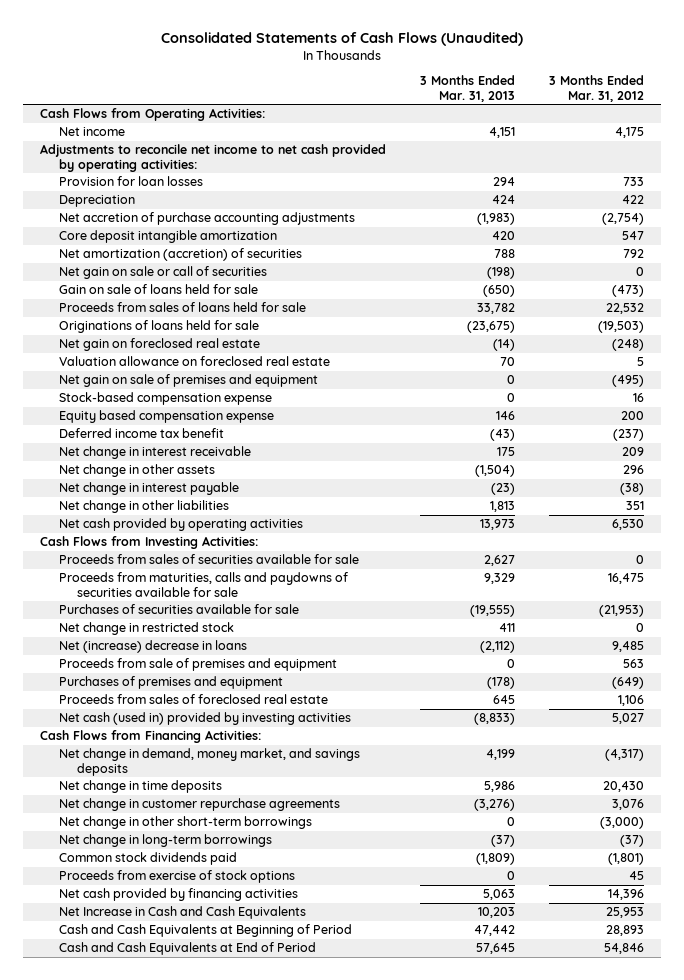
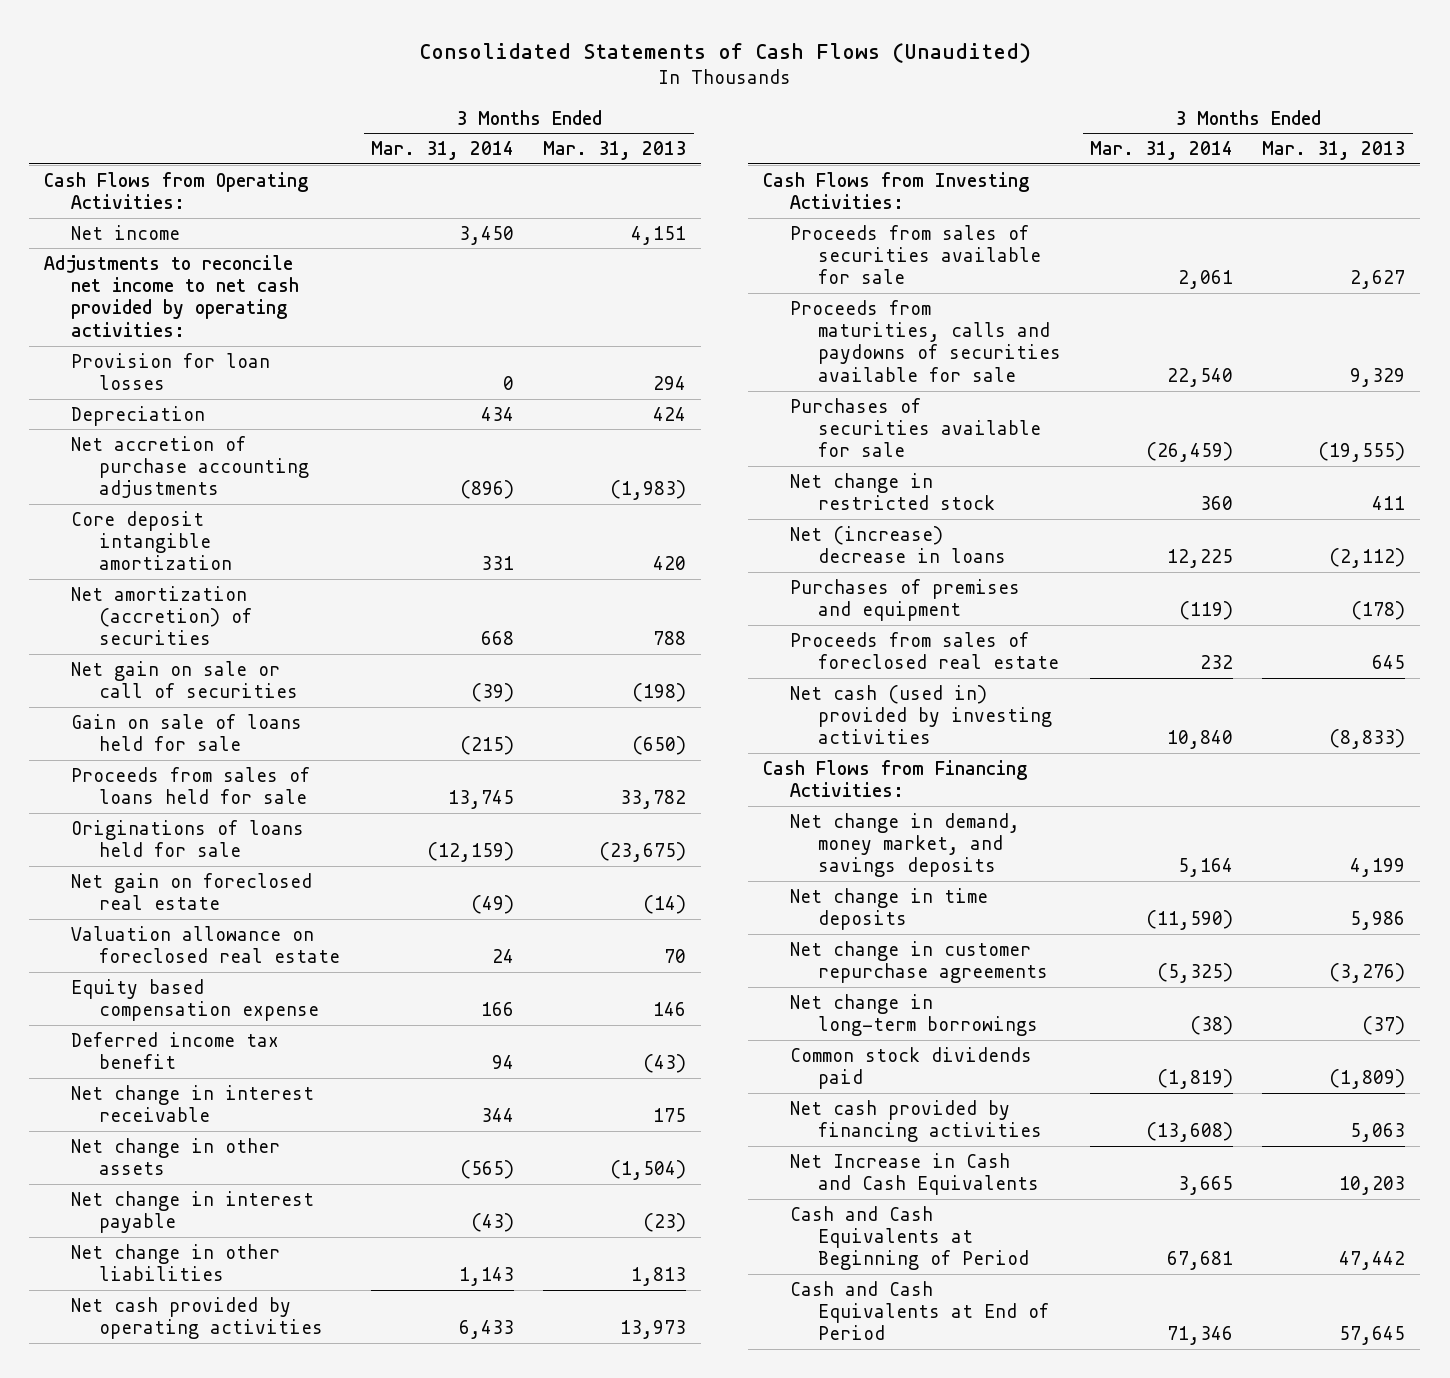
- | 3 Months Ended Mar. 31, 2013 | 3 Months Ended Mar. 31, 2012
+ | 3 Months Ended Mar. 31, 2014 | 3 Months Ended Mar. 31, 2013
- Net gain on sale of premises and equipment | 0 | (495)
- Stock-based compensation expense | 0 | 16
- Proceeds from sale of premises and equipment | 0 | 563
- Net change in other short-term borrowings | 0 | (3,000)
- Proceeds from exercise of stock options | 0 | 45

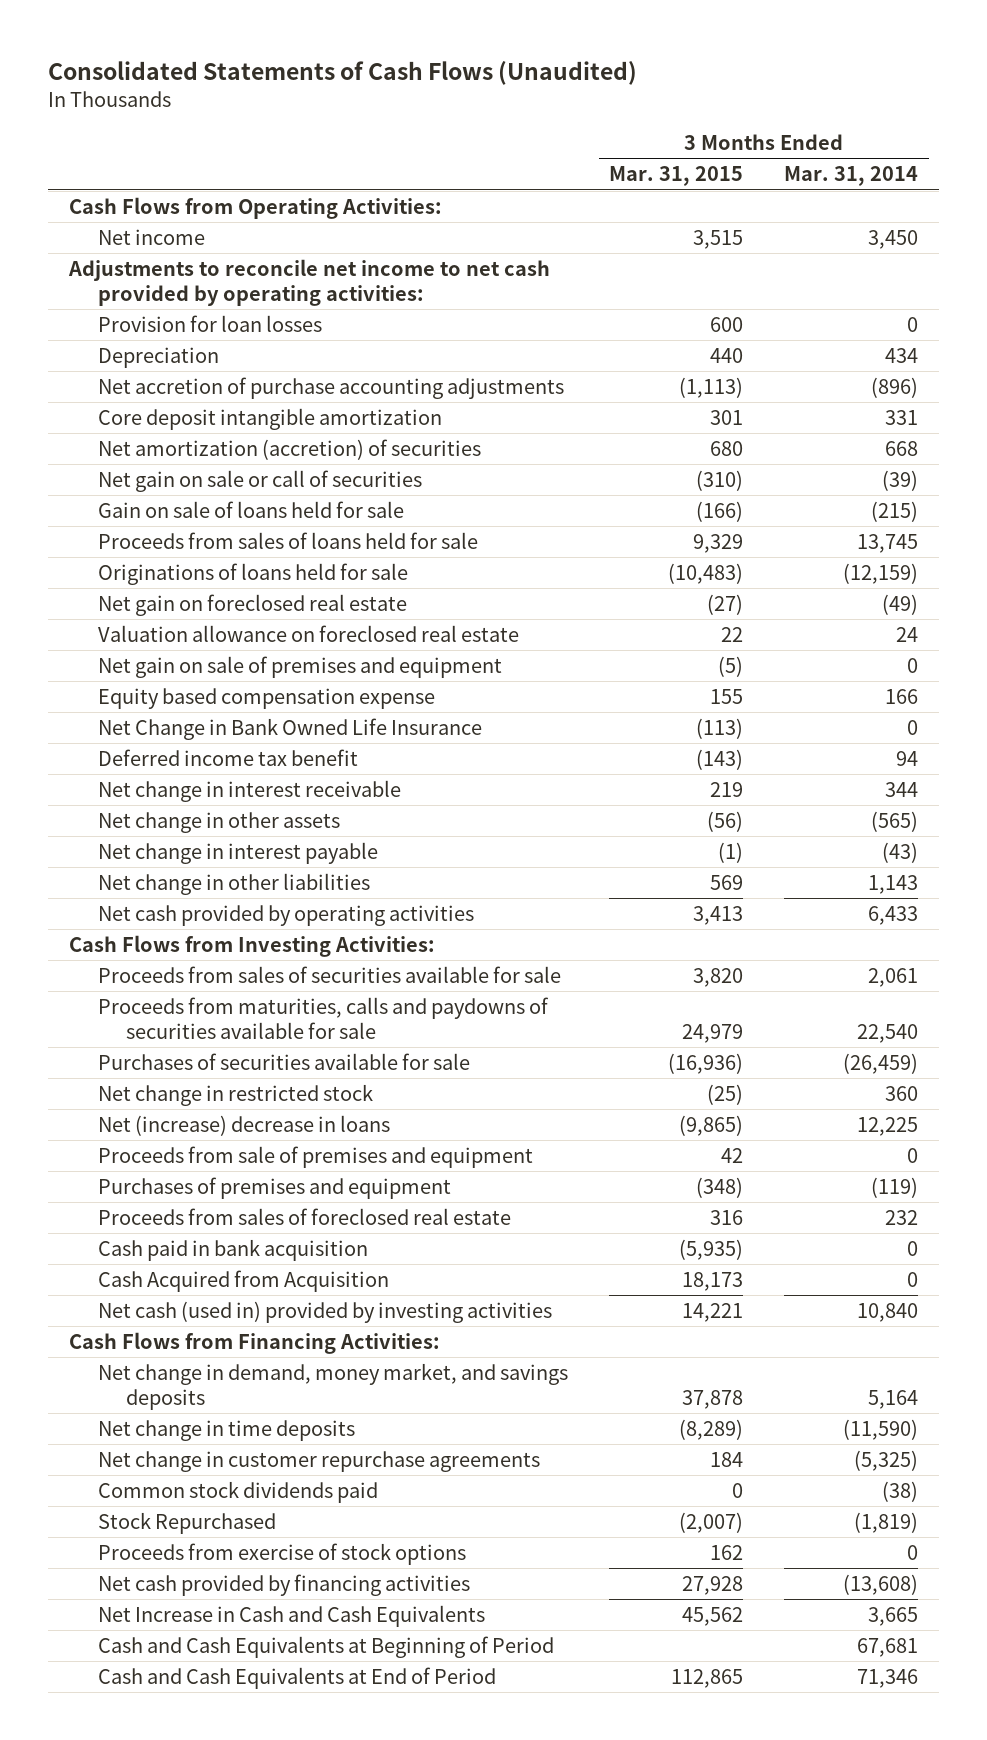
- | 3 Months Ended Mar. 31, 2014 | 3 Months Ended Mar. 31, 2013
+ | 3 Months Ended Mar. 31, 2015 | 3 Months Ended Mar. 31, 2014
+ Net gain on sale of premises and equipment | (5) | 0
+ Net Change in Bank Owned Life Insurance | (113) | 0
+ Proceeds from sale of premises and equipment | 42 | 0
+ Cash paid in bank acquisition | (5,935) | 0
+ Cash Acquired from Acquisition | 18,173 | 0
- Net change in long-term borrowings | (38) | (37)
- Common stock dividends paid | (1,819) | (1,809)
+ Common stock dividends paid | 0 | (38)
+ Stock Repurchased | (2,007) | (1,819)
+ Proceeds from exercise of stock options | 162 | 0

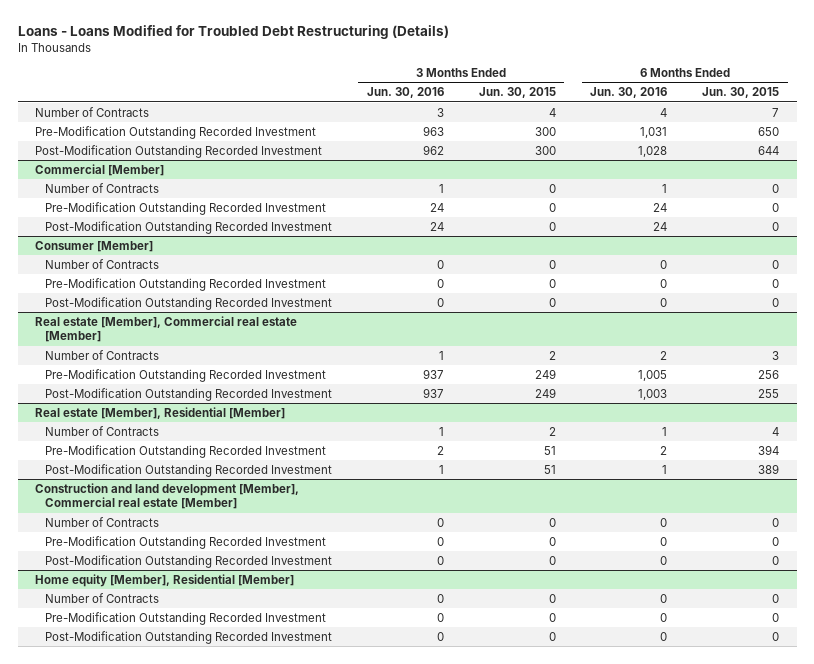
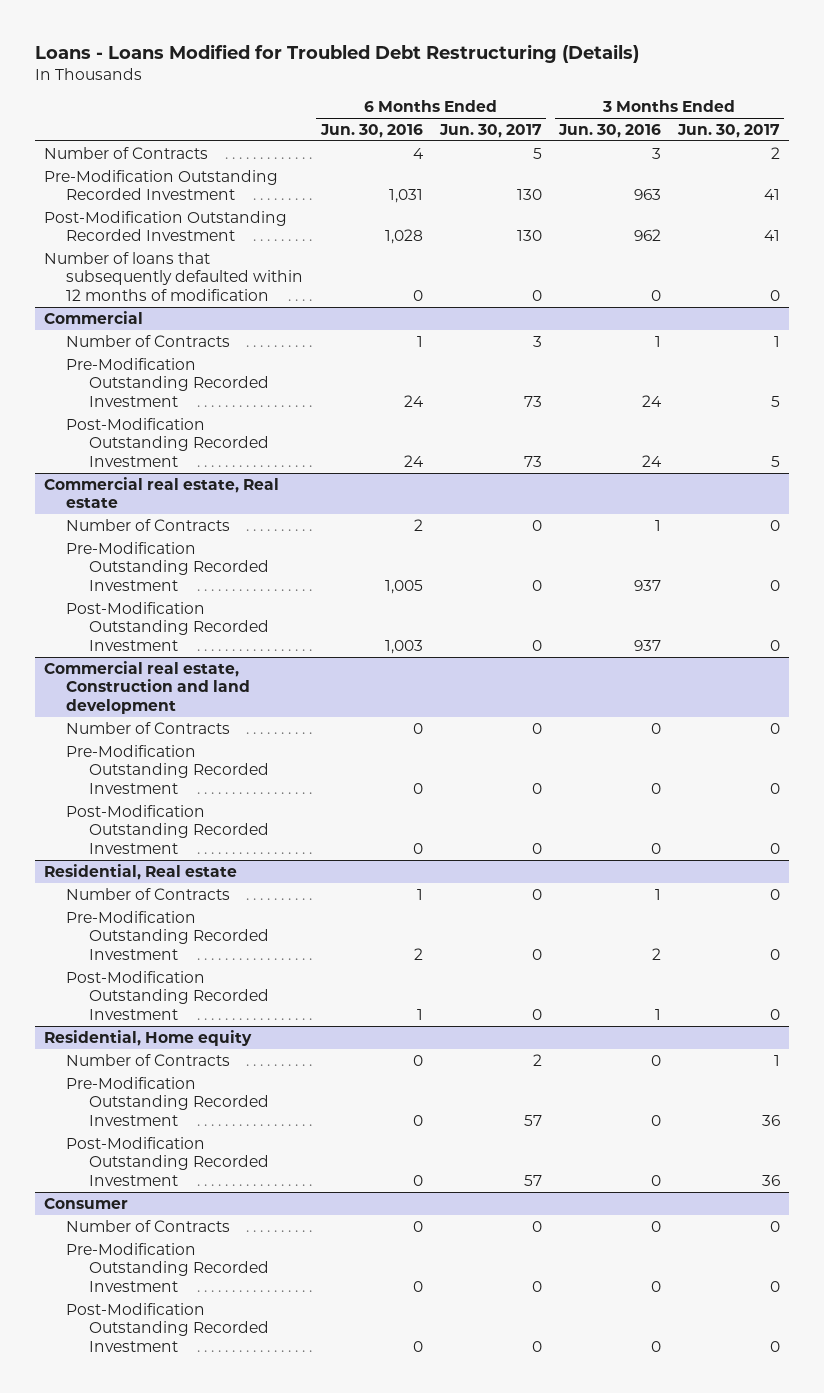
- | 3 Months Ended Jun. 30, 2016 | 3 Months Ended Jun. 30, 2015 | 6 Months Ended Jun. 30, 2016 | 6 Months Ended Jun. 30, 2015
+ | 6 Months Ended Jun. 30, 2016 | 6 Months Ended Jun. 30, 2017 | 3 Months Ended Jun. 30, 2016 | 3 Months Ended Jun. 30, 2017
- Commercial [Member]
+ Number of loans that subsequently defaulted within 12 months of modification | 0 | 0 | 0 | 0
+ Commercial
- Consumer [Member]
- Number of Contracts | 0 | 0 | 0 | 0
- Pre-Modification Outstanding Recorded Investment | 0 | 0 | 0 | 0
- Post-Modification Outstanding Recorded Investment | 0 | 0 | 0 | 0
- Real estate [Member], Commercial real estate [Member]
+ Commercial real estate, Real estate
- Real estate [Member], Residential [Member]
+ Commercial real estate, Construction and land development
+ Number of Contracts | 0 | 0 | 0 | 0
+ Pre-Modification Outstanding Recorded Investment | 0 | 0 | 0 | 0
+ Post-Modification Outstanding Recorded Investment | 0 | 0 | 0 | 0
+ Residential, Real estate
- Construction and land development [Member], Commercial real estate [Member]
+ Residential, Home equity
- Home equity [Member], Residential [Member]
+ Consumer

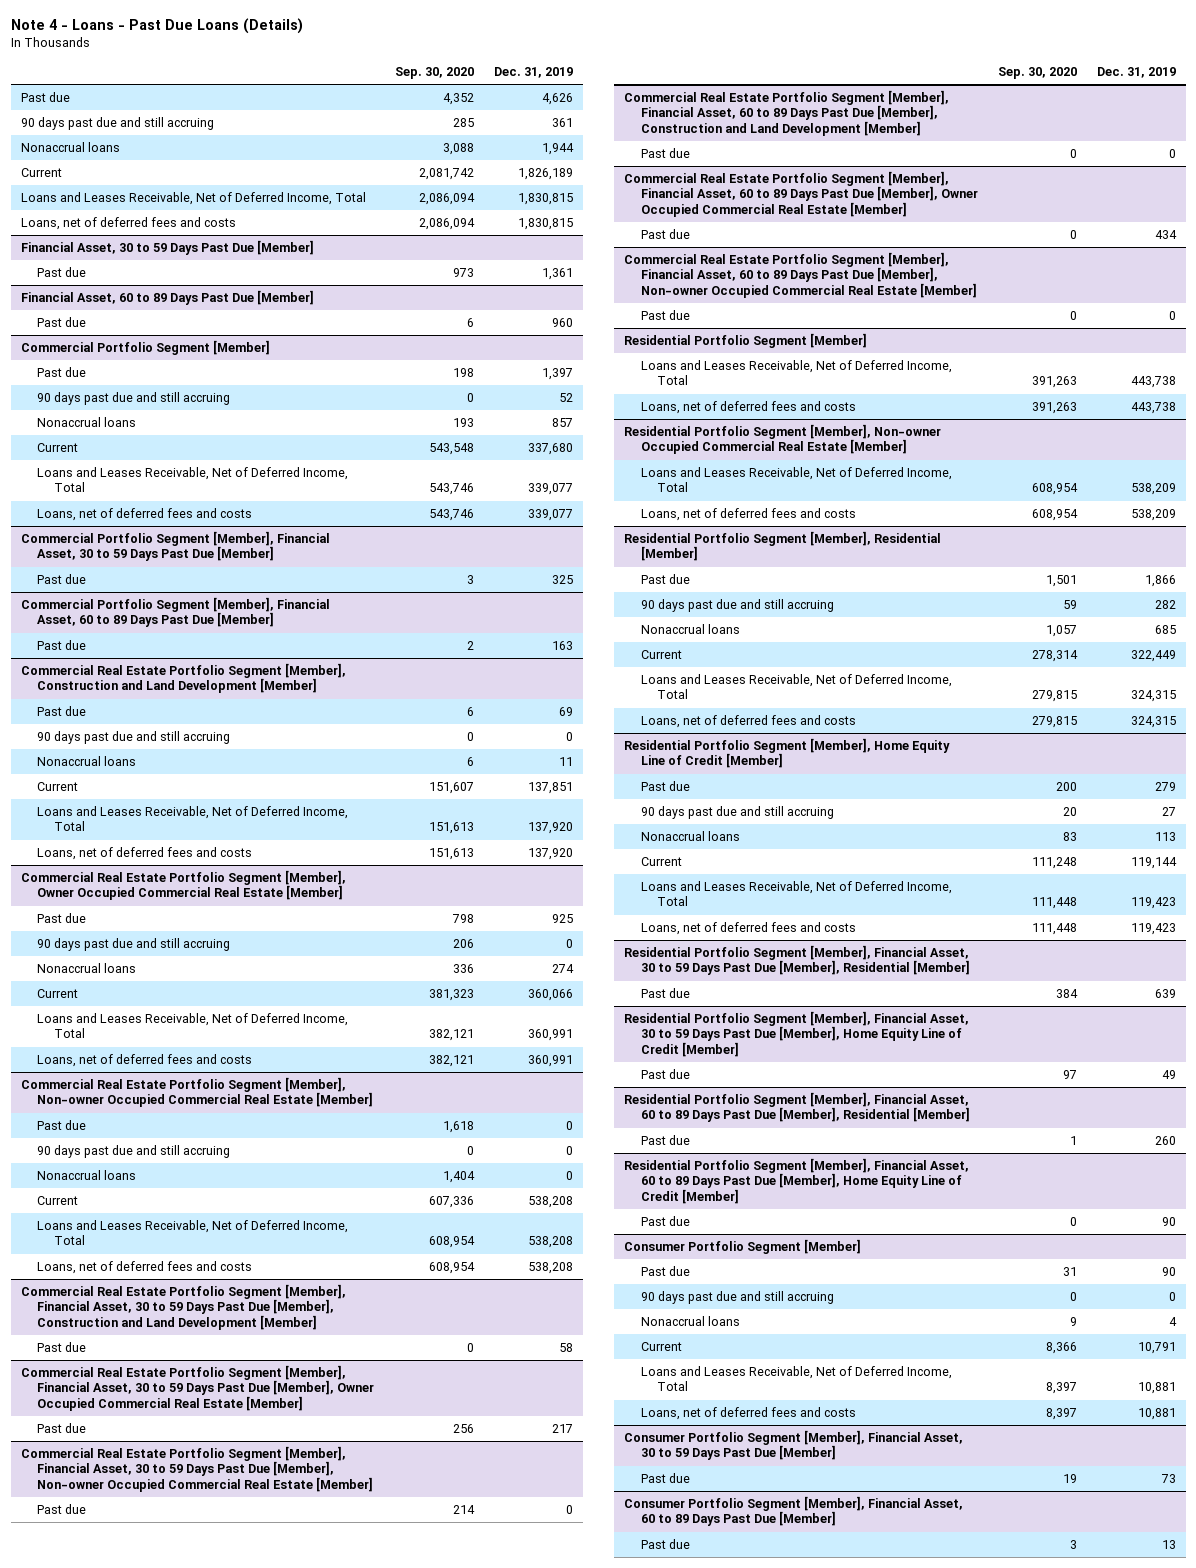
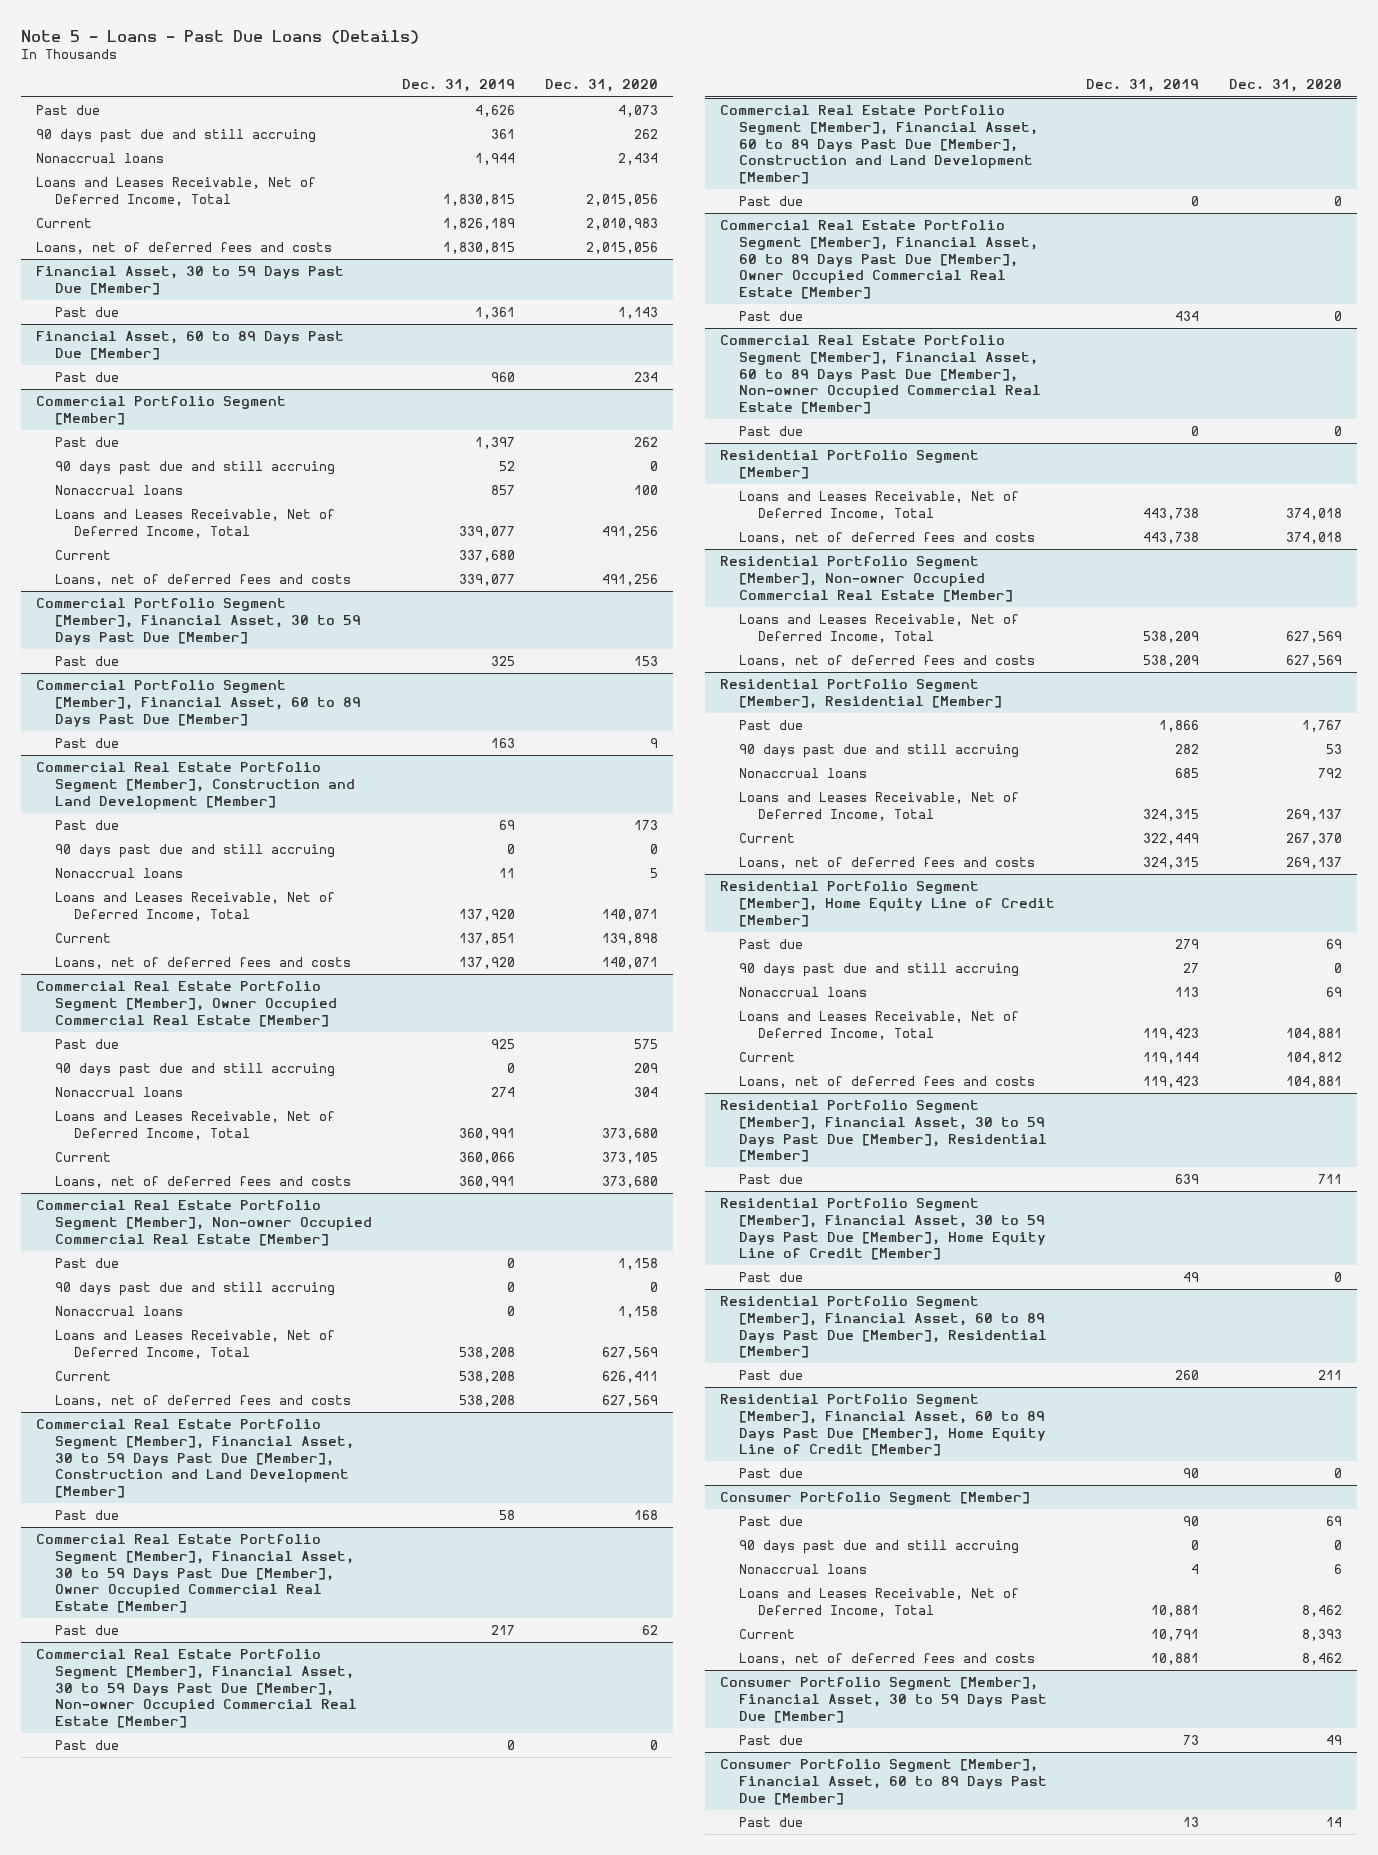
- Note 4 - Loans - Past Due Loans (Details)
+ Note 5 - Loans - Past Due Loans (Details)
- | Sep. 30, 2020 | Dec. 31, 2019
+ | Dec. 31, 2019 | Dec. 31, 2020
moved down: Current | 1,826,189 | 2,010,983
@ Commercial Portfolio Segment [Member]
moved down: Current | 337,680 |
@ Commercial Real Estate Portfolio Segment [Member], Construction and Land Development [Member]
moved down: Current | 137,851 | 139,898
@ Commercial Real Estate Portfolio Segment [Member], Owner Occupied Commercial Real Estate [Member]
moved down: Current | 360,066 | 373,105
@ Commercial Real Estate Portfolio Segment [Member], Non-owner Occupied Commercial Real Estate [Member]
moved down: Current | 538,208 | 626,411
@ Residential Portfolio Segment [Member], Residential [Member]
moved down: Current | 322,449 | 267,370
@ Residential Portfolio Segment [Member], Home Equity Line of Credit [Member]
moved down: Current | 119,144 | 104,812
@ Consumer Portfolio Segment [Member]
moved down: Current | 10,791 | 8,393

